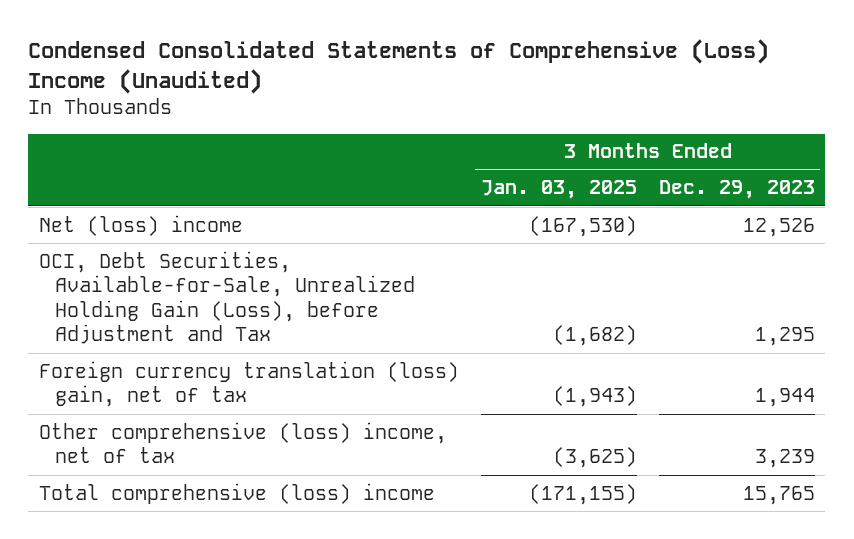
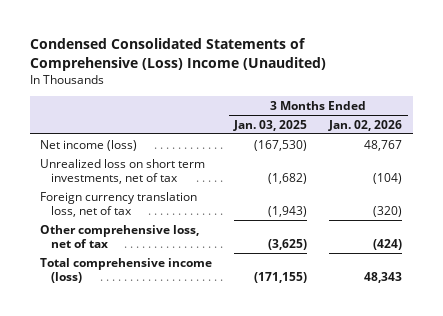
- | 3 Months Ended Jan. 03, 2025 | 3 Months Ended Dec. 29, 2023
+ | 3 Months Ended Jan. 03, 2025 | 3 Months Ended Jan. 02, 2026
- Net (loss) income | (167,530) | 12,526
- OCI, Debt Securities, Available-for-Sale, Unrealized Holding Gain (Loss), before Adjustment and Tax | (1,682) | 1,295
- Foreign currency translation (loss) gain, net of tax | (1,943) | 1,944
- Other comprehensive (loss) income, net of tax | (3,625) | 3,239
- Total comprehensive (loss) income | (171,155) | 15,765
+ Net income (loss) | (167,530) | 48,767
+ Unrealized loss on short term investments, net of tax | (1,682) | (104)
+ Foreign currency translation loss, net of tax | (1,943) | (320)
+ Other comprehensive loss, net of tax | (3,625) | (424)
+ Total comprehensive income (loss) | (171,155) | 48,343

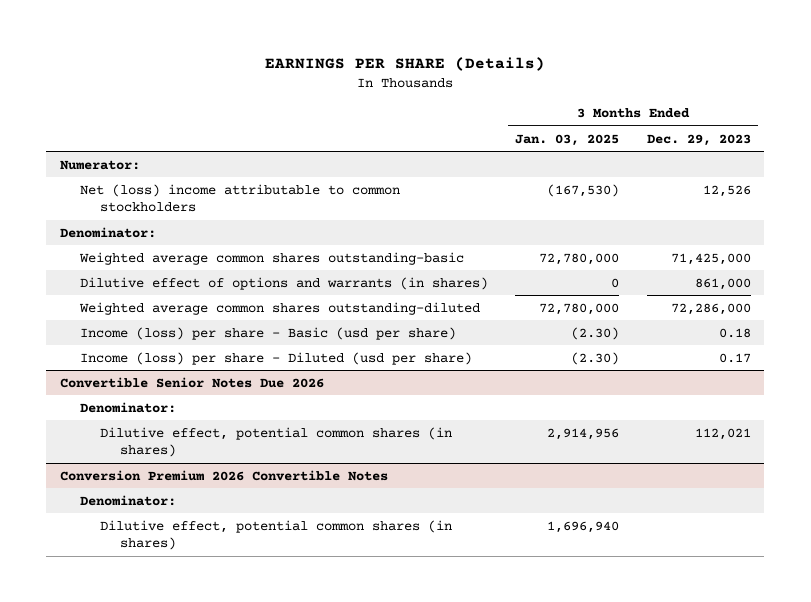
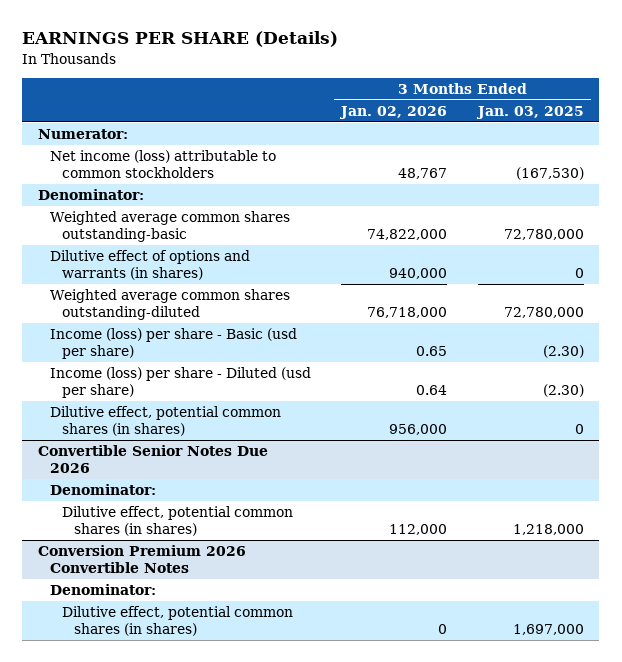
- | 3 Months Ended Jan. 03, 2025 | 3 Months Ended Dec. 29, 2023
+ | 3 Months Ended Jan. 02, 2026 | 3 Months Ended Jan. 03, 2025
- Net (loss) income attributable to common stockholders | (167,530) | 12,526
+ Net income (loss) attributable to common stockholders | 48,767 | (167,530)
+ Dilutive effect, potential common shares (in shares) | 956,000 | 0
@ Convertible Senior Notes Due 2026
- Dilutive effect, potential common shares (in shares) | 2,914,956 | 112,021
+ Dilutive effect, potential common shares (in shares) | 112,000 | 1,218,000
@ Conversion Premium 2026 Convertible Notes
- Dilutive effect, potential common shares (in shares) | 1,696,940 |
+ Dilutive effect, potential common shares (in shares) | 0 | 1,697,000

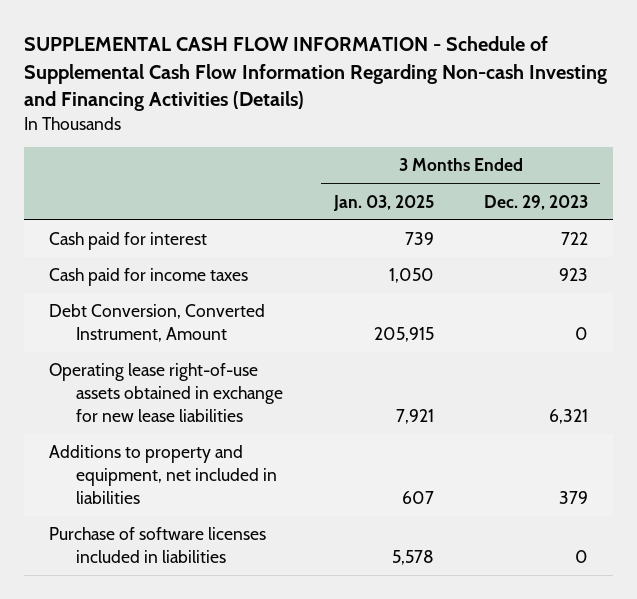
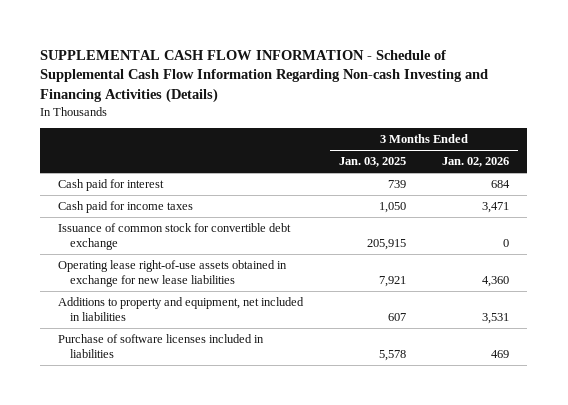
- | 3 Months Ended Jan. 03, 2025 | 3 Months Ended Dec. 29, 2023
+ | 3 Months Ended Jan. 03, 2025 | 3 Months Ended Jan. 02, 2026
- Debt Conversion, Converted Instrument, Amount | 205,915 | 0
+ Issuance of common stock for convertible debt exchange | 205,915 | 0

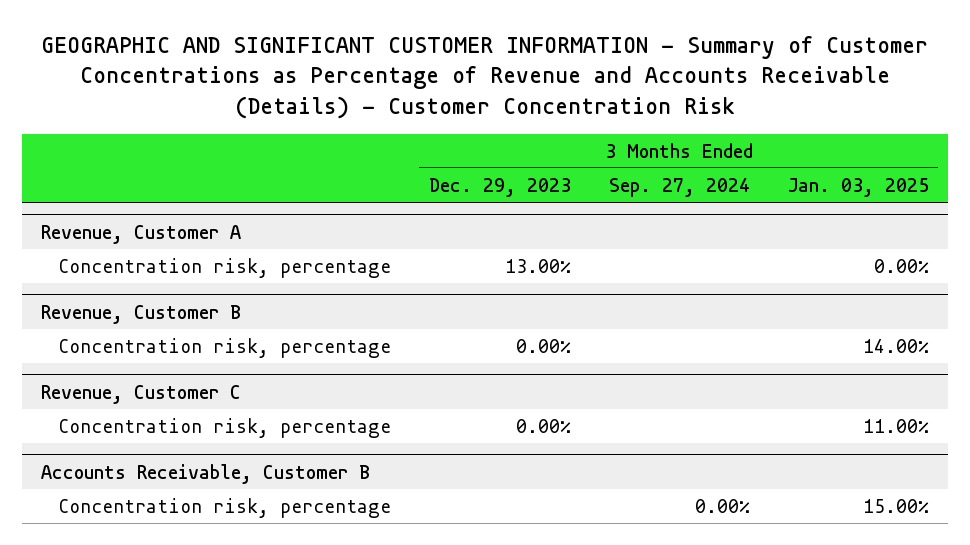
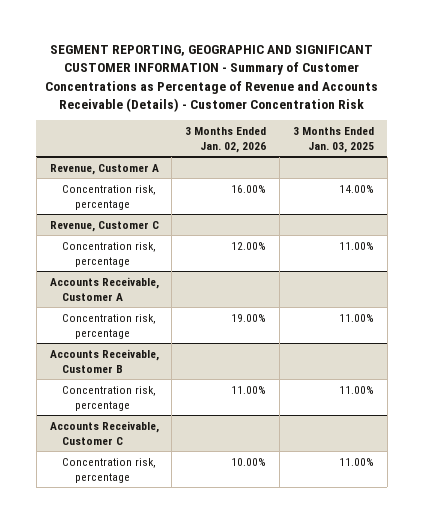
- GEOGRAPHIC AND SIGNIFICANT CUSTOMER INFORMATION - Summary of Customer Concentrations as Percentage of Revenue and Accounts Receivable (Details) - Customer Concentration Risk
+ SEGMENT REPORTING, GEOGRAPHIC AND SIGNIFICANT CUSTOMER INFORMATION - Summary of Customer Concentrations as Percentage of Revenue and Accounts Receivable (Details) - Customer Concentration Risk
- | 3 Months Ended Dec. 29, 2023 | 3 Months Ended Sep. 27, 2024 | 3 Months Ended Jan. 03, 2025
+ | 3 Months Ended Jan. 02, 2026 | 3 Months Ended Jan. 03, 2025
@ Revenue, Customer A
- Concentration risk, percentage | 13.00% | | 0.00%
- Revenue, Customer B
+ Accounts Receivable, Customer A
+ Concentration risk, percentage | 19.00% | 11.00%
@ Accounts Receivable, Customer B
- Concentration risk, percentage | | 0.00% | 15.00%
+ Concentration risk, percentage | 11.00% | 11.00%
+ Accounts Receivable, Customer C
+ Concentration risk, percentage | 10.00% | 11.00%

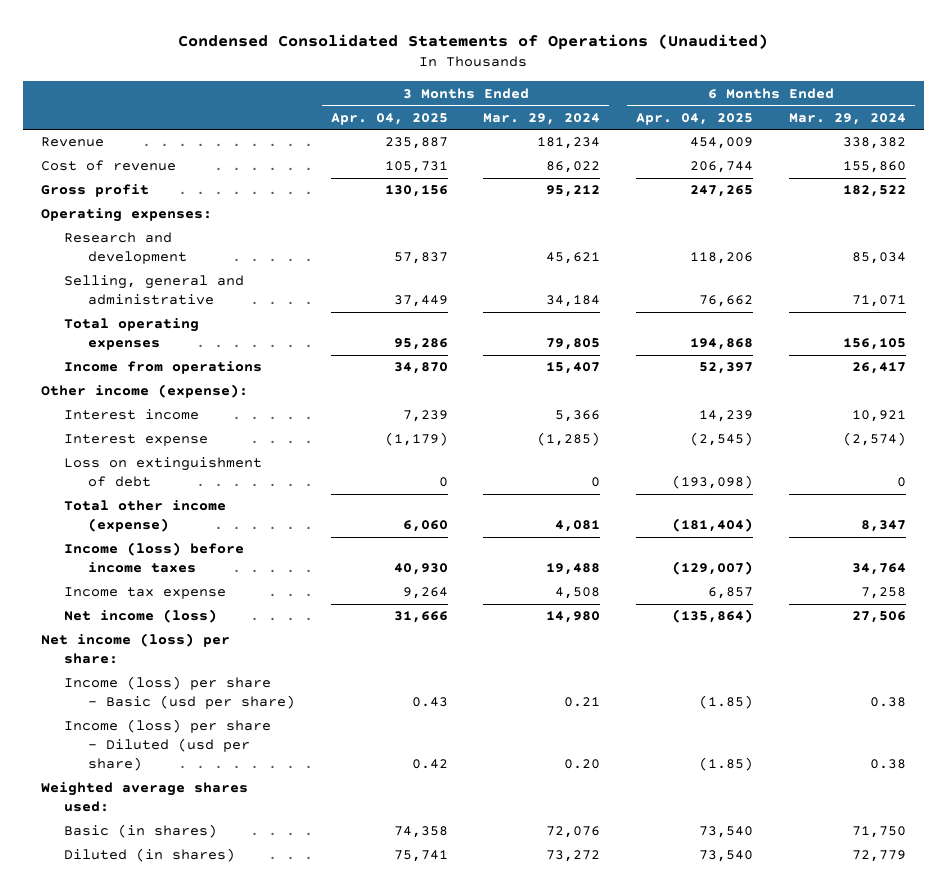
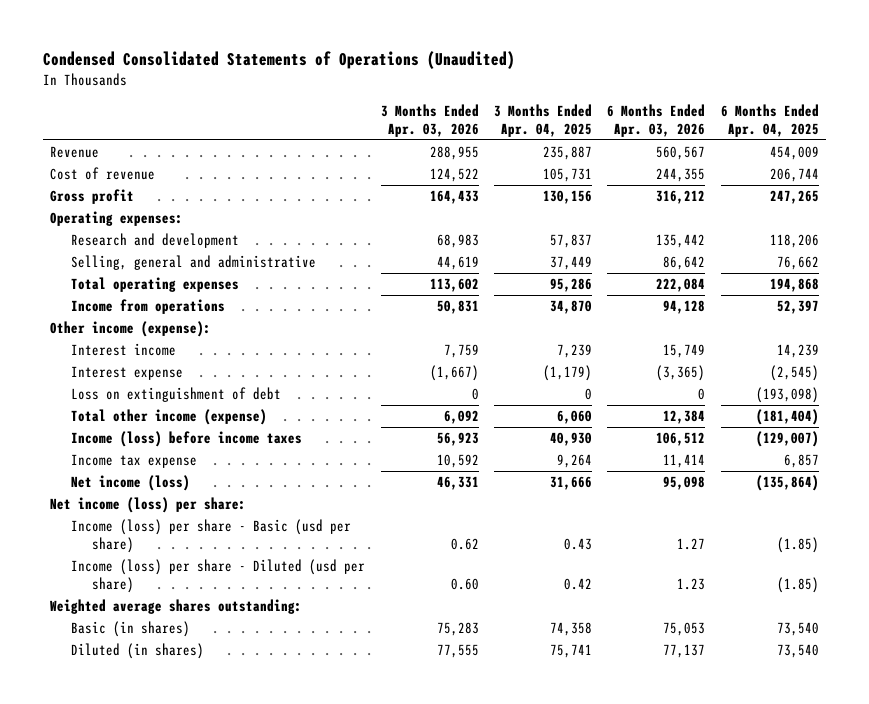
- | 3 Months Ended Apr. 04, 2025 | 3 Months Ended Mar. 29, 2024 | 6 Months Ended Apr. 04, 2025 | 6 Months Ended Mar. 29, 2024
+ | 3 Months Ended Apr. 03, 2026 | 3 Months Ended Apr. 04, 2025 | 6 Months Ended Apr. 03, 2026 | 6 Months Ended Apr. 04, 2025
- Weighted average shares used:
+ Weighted average shares outstanding:

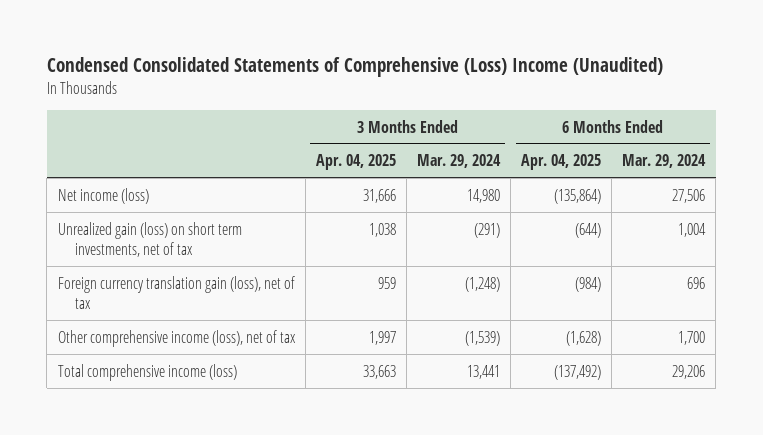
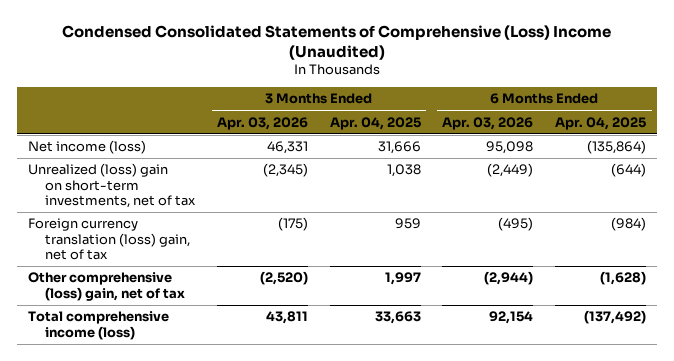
- | 3 Months Ended Apr. 04, 2025 | 3 Months Ended Mar. 29, 2024 | 6 Months Ended Apr. 04, 2025 | 6 Months Ended Mar. 29, 2024
+ | 3 Months Ended Apr. 03, 2026 | 3 Months Ended Apr. 04, 2025 | 6 Months Ended Apr. 03, 2026 | 6 Months Ended Apr. 04, 2025
- Unrealized gain (loss) on short term investments, net of tax | 1,038 | (291) | (644) | 1,004
- Foreign currency translation gain (loss), net of tax | 959 | (1,248) | (984) | 696
- Other comprehensive income (loss), net of tax | 1,997 | (1,539) | (1,628) | 1,700
+ Unrealized (loss) gain on short-term investments, net of tax | (2,345) | 1,038 | (2,449) | (644)
+ Foreign currency translation (loss) gain, net of tax | (175) | 959 | (495) | (984)
+ Other comprehensive (loss) gain, net of tax | (2,520) | 1,997 | (2,944) | (1,628)

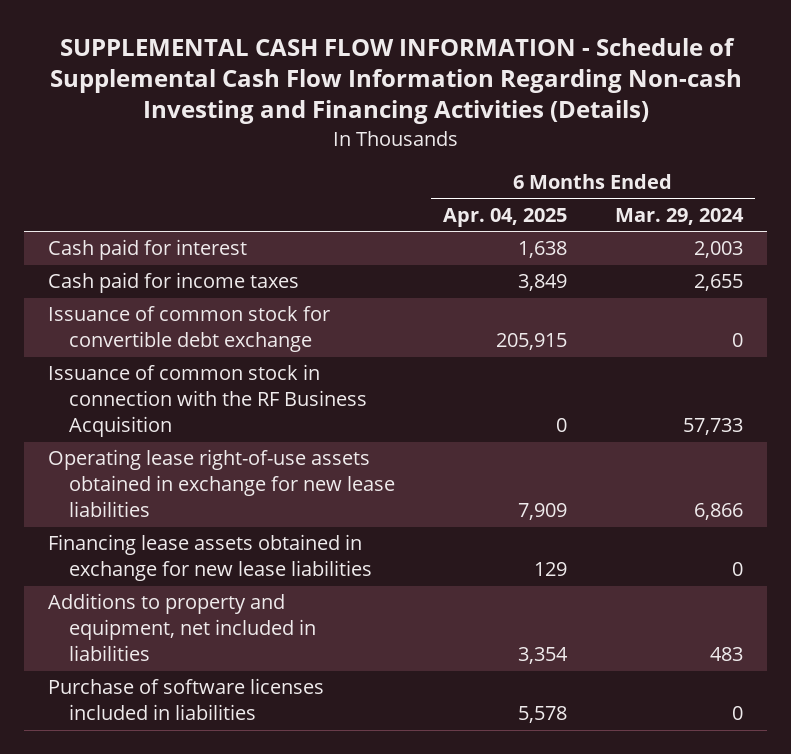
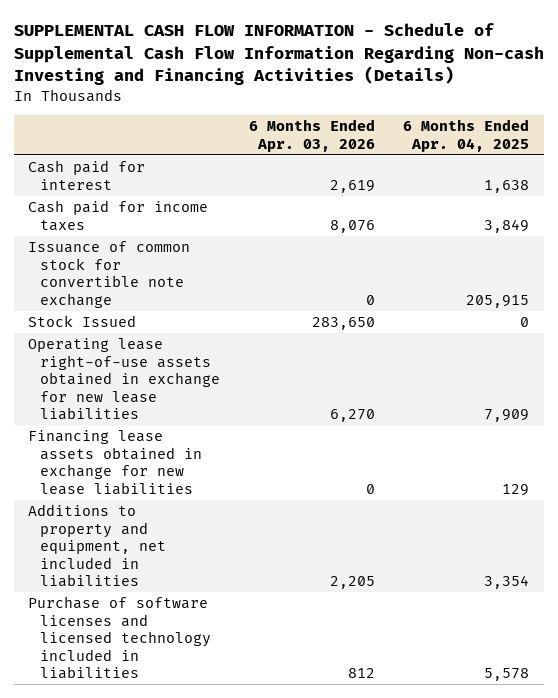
- | 6 Months Ended Apr. 04, 2025 | 6 Months Ended Mar. 29, 2024
+ | 6 Months Ended Apr. 03, 2026 | 6 Months Ended Apr. 04, 2025
- Issuance of common stock for convertible debt exchange | 205,915 | 0
- Issuance of common stock in connection with the RF Business Acquisition | 0 | 57,733
+ Issuance of common stock for convertible note exchange | 0 | 205,915
+ Stock Issued | 283,650 | 0
- Purchase of software licenses included in liabilities | 5,578 | 0
+ Purchase of software licenses and licensed technology included in liabilities | 812 | 5,578

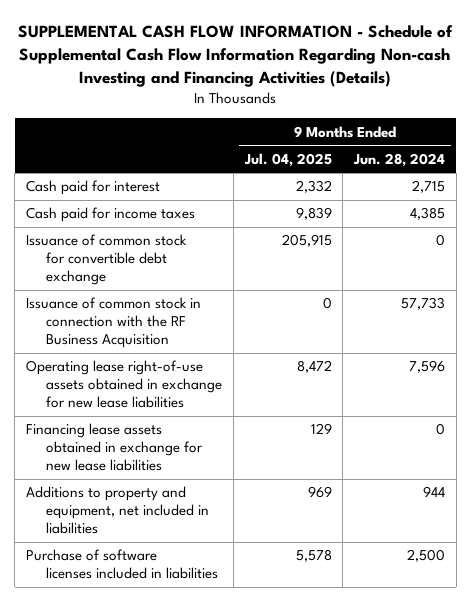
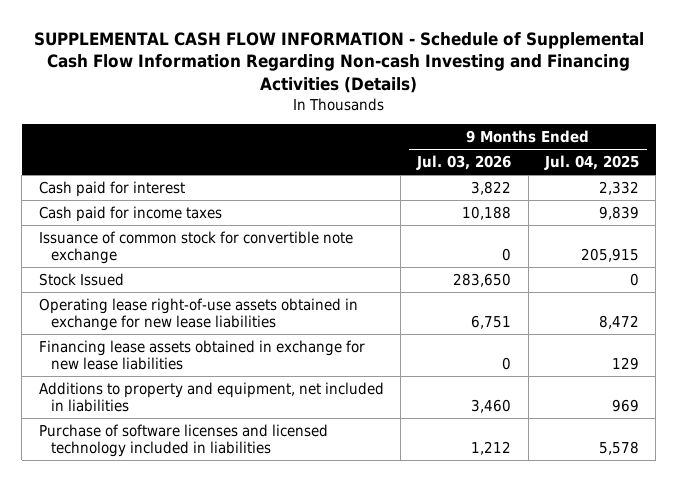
- | 9 Months Ended Jul. 04, 2025 | 9 Months Ended Jun. 28, 2024
+ | 9 Months Ended Jul. 03, 2026 | 9 Months Ended Jul. 04, 2025
- Issuance of common stock for convertible debt exchange | 205,915 | 0
- Issuance of common stock in connection with the RF Business Acquisition | 0 | 57,733
+ Issuance of common stock for convertible note exchange | 0 | 205,915
+ Stock Issued | 283,650 | 0
- Purchase of software licenses included in liabilities | 5,578 | 2,500
+ Purchase of software licenses and licensed technology included in liabilities | 1,212 | 5,578

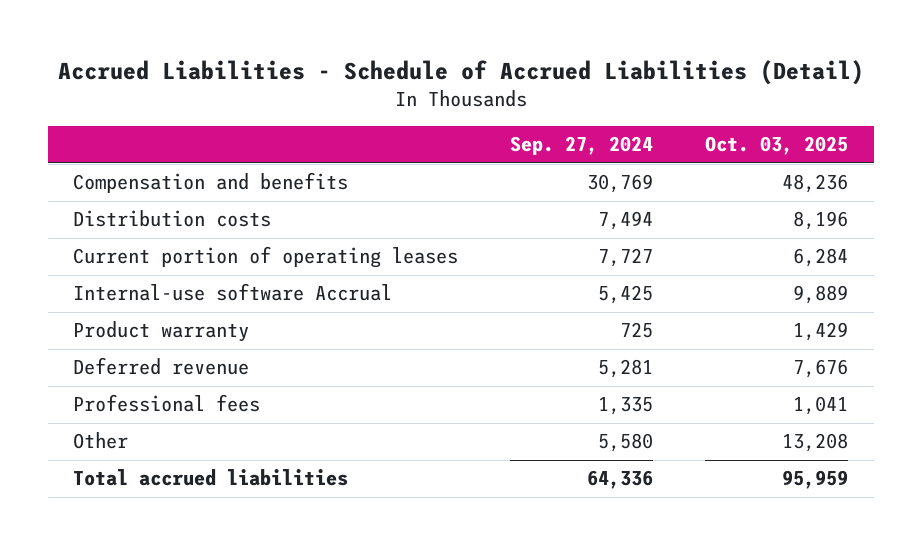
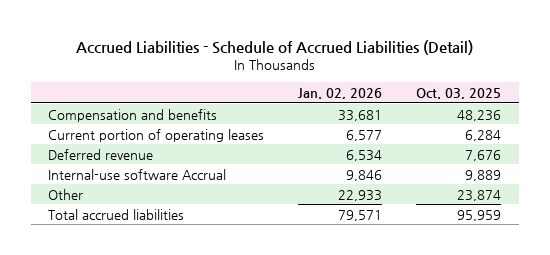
- | Sep. 27, 2024 | Oct. 03, 2025
+ | Jan. 02, 2026 | Oct. 03, 2025
- Distribution costs | 7,494 | 8,196
- Product warranty | 725 | 1,429
- Professional fees | 1,335 | 1,041
- Other | 5,580 | 13,208
moved down: Internal-use software Accrual | 9,846 | 9,889
+ Other | 22,933 | 23,874

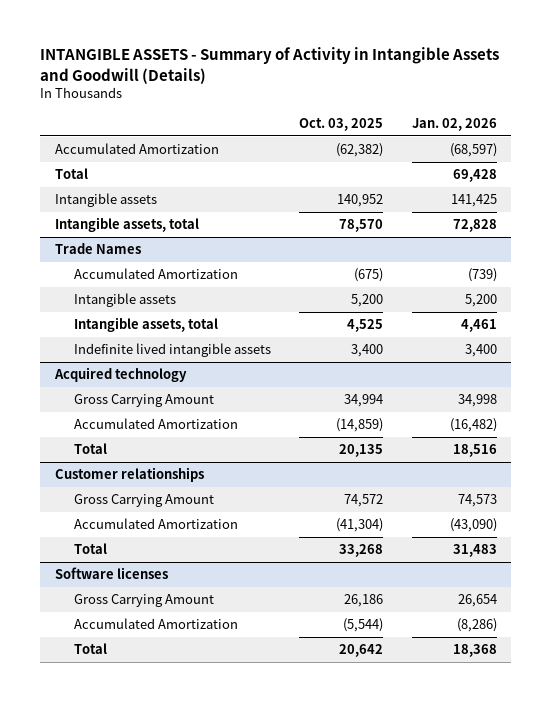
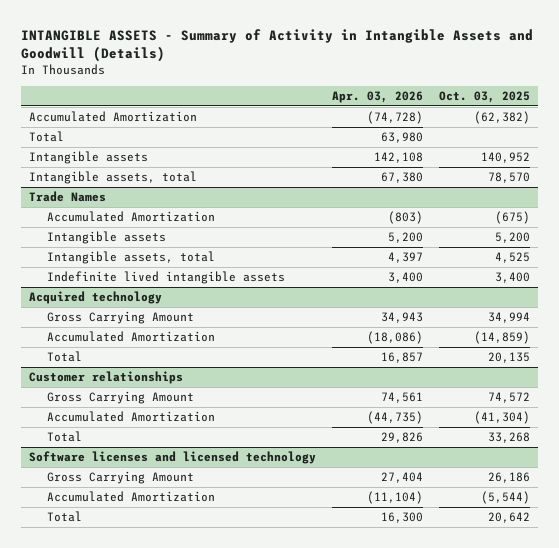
- | Oct. 03, 2025 | Jan. 02, 2026
+ | Apr. 03, 2026 | Oct. 03, 2025
- Software licenses
+ Software licenses and licensed technology

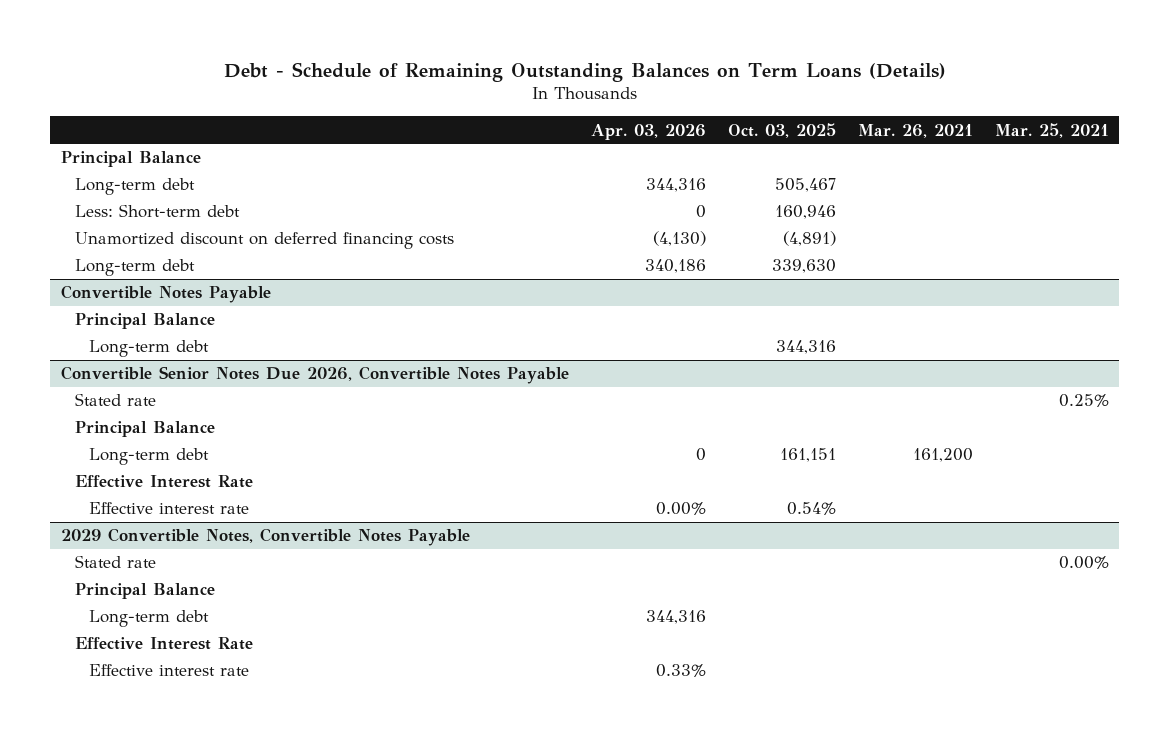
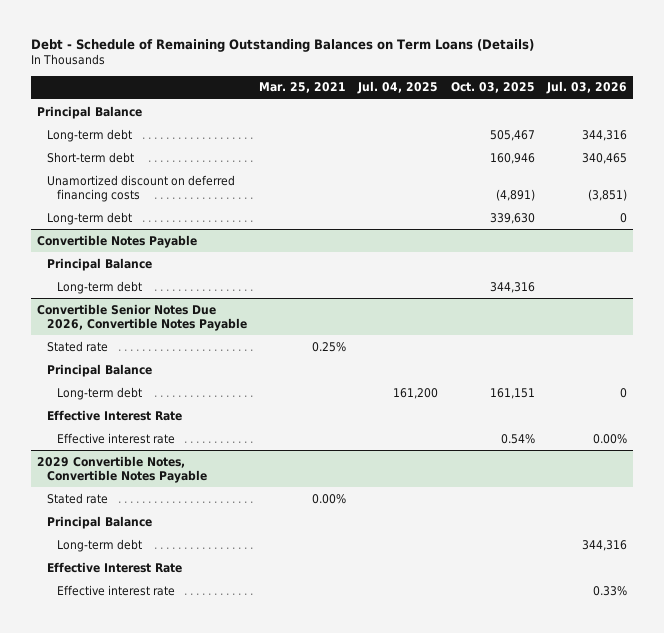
- | Apr. 03, 2026 | Oct. 03, 2025 | Mar. 26, 2021 | Mar. 25, 2021
+ | Mar. 25, 2021 | Jul. 04, 2025 | Oct. 03, 2025 | Jul. 03, 2026
- Less: Short-term debt | 0 | 160,946 | |
+ Short-term debt | | | 160,946 | 340,465

